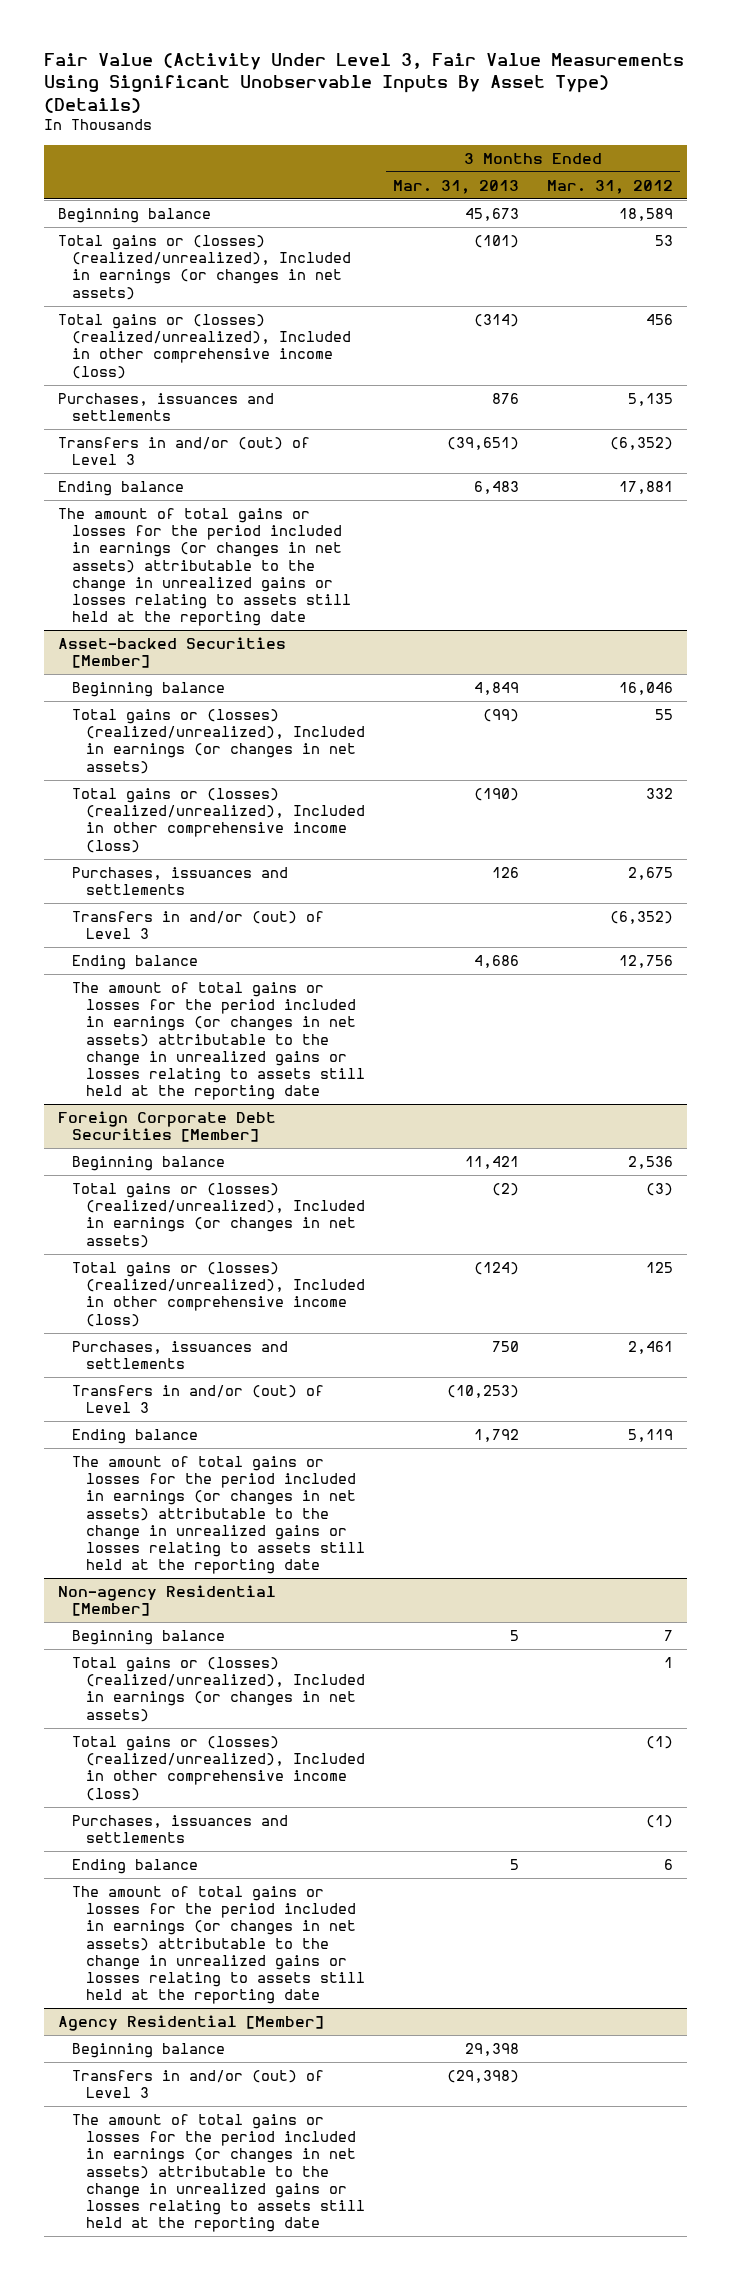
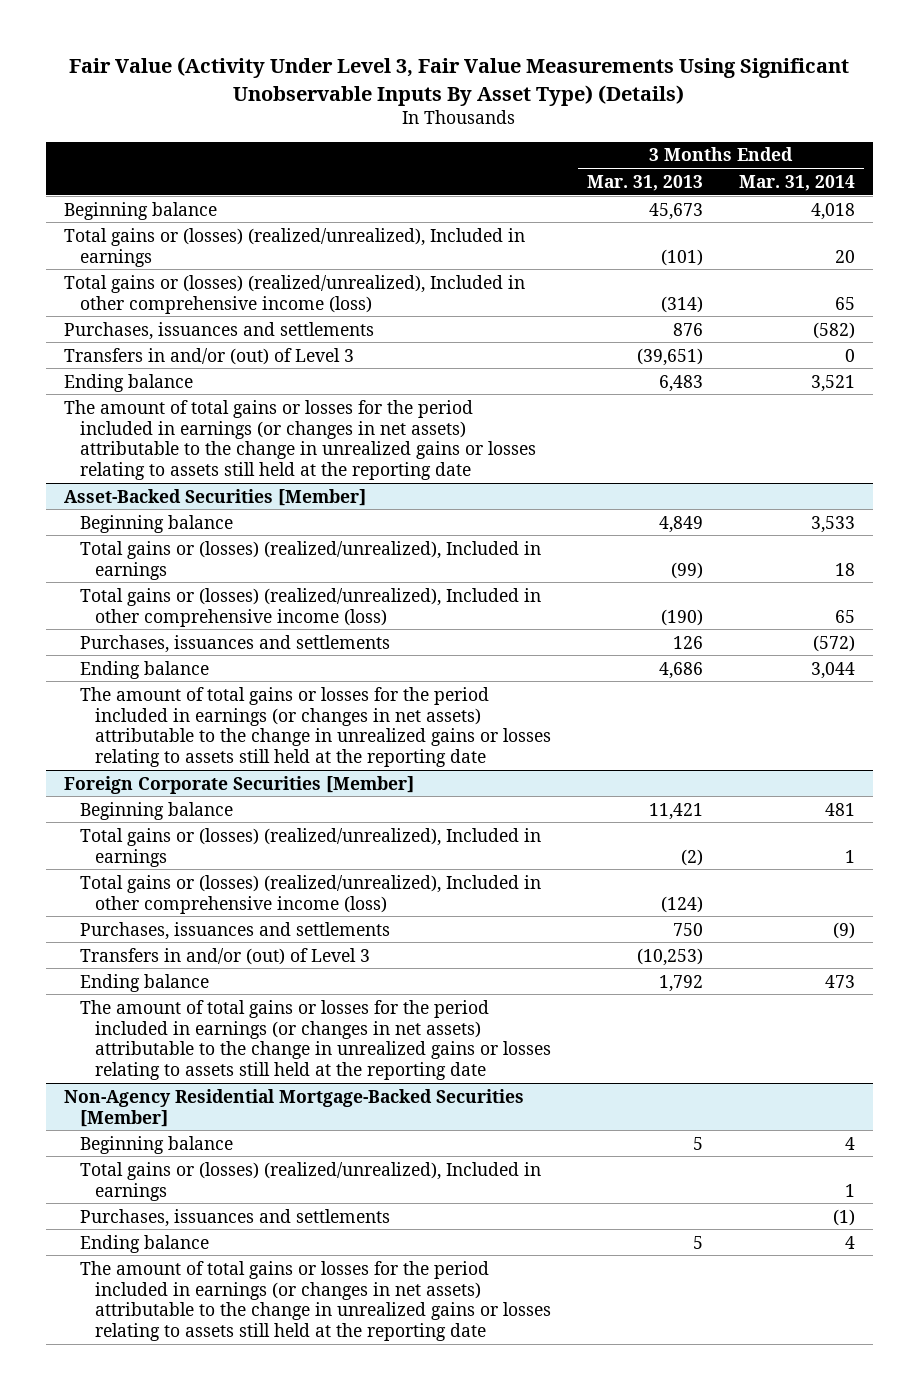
- | 3 Months Ended Mar. 31, 2013 | 3 Months Ended Mar. 31, 2012
+ | 3 Months Ended Mar. 31, 2013 | 3 Months Ended Mar. 31, 2014
- Total gains or (losses) (realized/unrealized), Included in earnings (or changes in net assets) | (101) | 53
+ Total gains or (losses) (realized/unrealized), Included in earnings | (101) | 20
- Asset-backed Securities [Member]
+ Asset-Backed Securities [Member]
- Total gains or (losses) (realized/unrealized), Included in earnings (or changes in net assets) | (99) | 55
+ Total gains or (losses) (realized/unrealized), Included in earnings | (99) | 18
- Transfers in and/or (out) of Level 3 | | (6,352)
- Foreign Corporate Debt Securities [Member]
+ Foreign Corporate Securities [Member]
- Total gains or (losses) (realized/unrealized), Included in earnings (or changes in net assets) | (2) | (3)
+ Total gains or (losses) (realized/unrealized), Included in earnings | (2) | 1
- Non-agency Residential [Member]
+ Non-Agency Residential Mortgage-Backed Securities [Member]
- Total gains or (losses) (realized/unrealized), Included in earnings (or changes in net assets) | | 1
- Total gains or (losses) (realized/unrealized), Included in other comprehensive income (loss) | | (1)
+ Total gains or (losses) (realized/unrealized), Included in earnings | | 1
- Agency Residential [Member]
- Beginning balance | 29,398 |
- Transfers in and/or (out) of Level 3 | (29,398) |
- The amount of total gains or losses for the period included in earnings (or changes in net assets) attributable to the change in unrealized gains or losses relating to assets still held at the reporting date

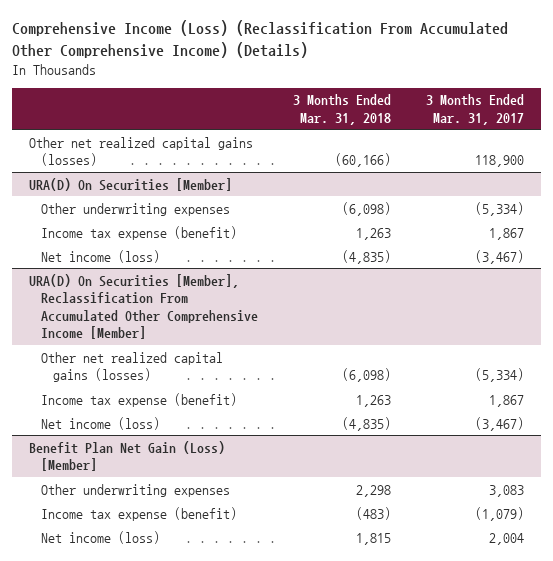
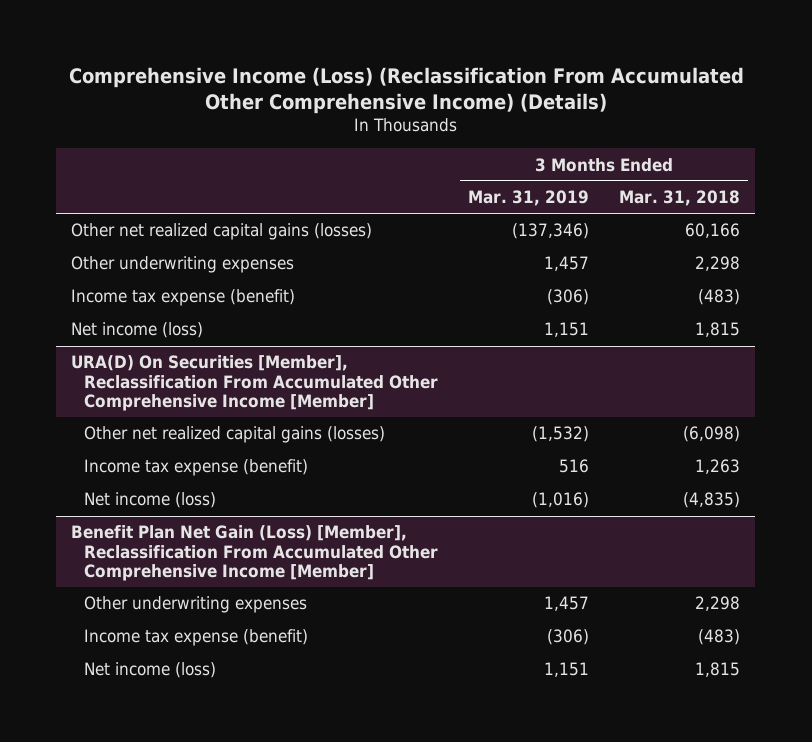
- | 3 Months Ended Mar. 31, 2018 | 3 Months Ended Mar. 31, 2017
+ | 3 Months Ended Mar. 31, 2019 | 3 Months Ended Mar. 31, 2018
- Other net realized capital gains (losses) | (60,166) | 118,900
- URA(D) On Securities [Member]
- Other underwriting expenses | (6,098) | (5,334)
- Income tax expense (benefit) | 1,263 | 1,867
- Net income (loss) | (4,835) | (3,467)
+ Other net realized capital gains (losses) | (137,346) | 60,166
+ Other underwriting expenses | 1,457 | 2,298
+ Income tax expense (benefit) | (306) | (483)
+ Net income (loss) | 1,151 | 1,815
- Benefit Plan Net Gain (Loss) [Member]
+ Benefit Plan Net Gain (Loss) [Member], Reclassification From Accumulated Other Comprehensive Income [Member]

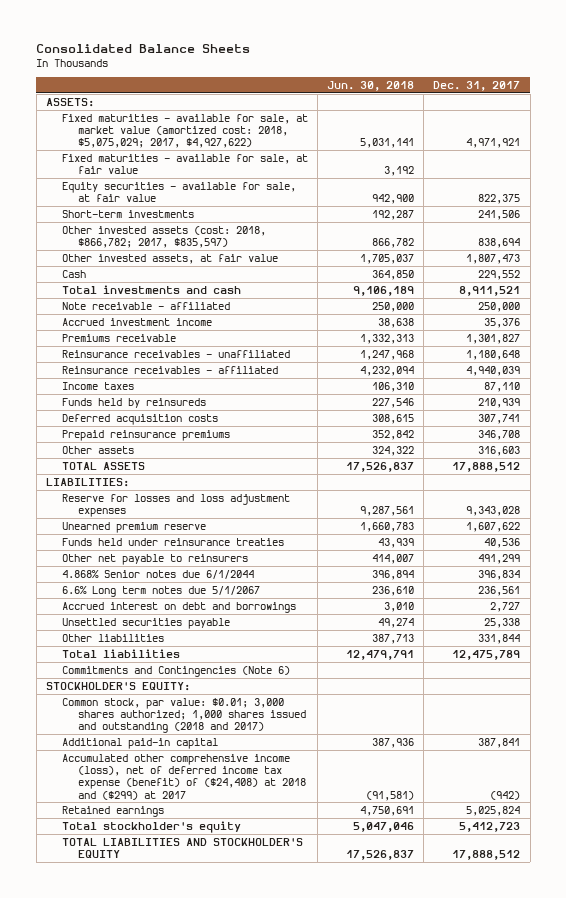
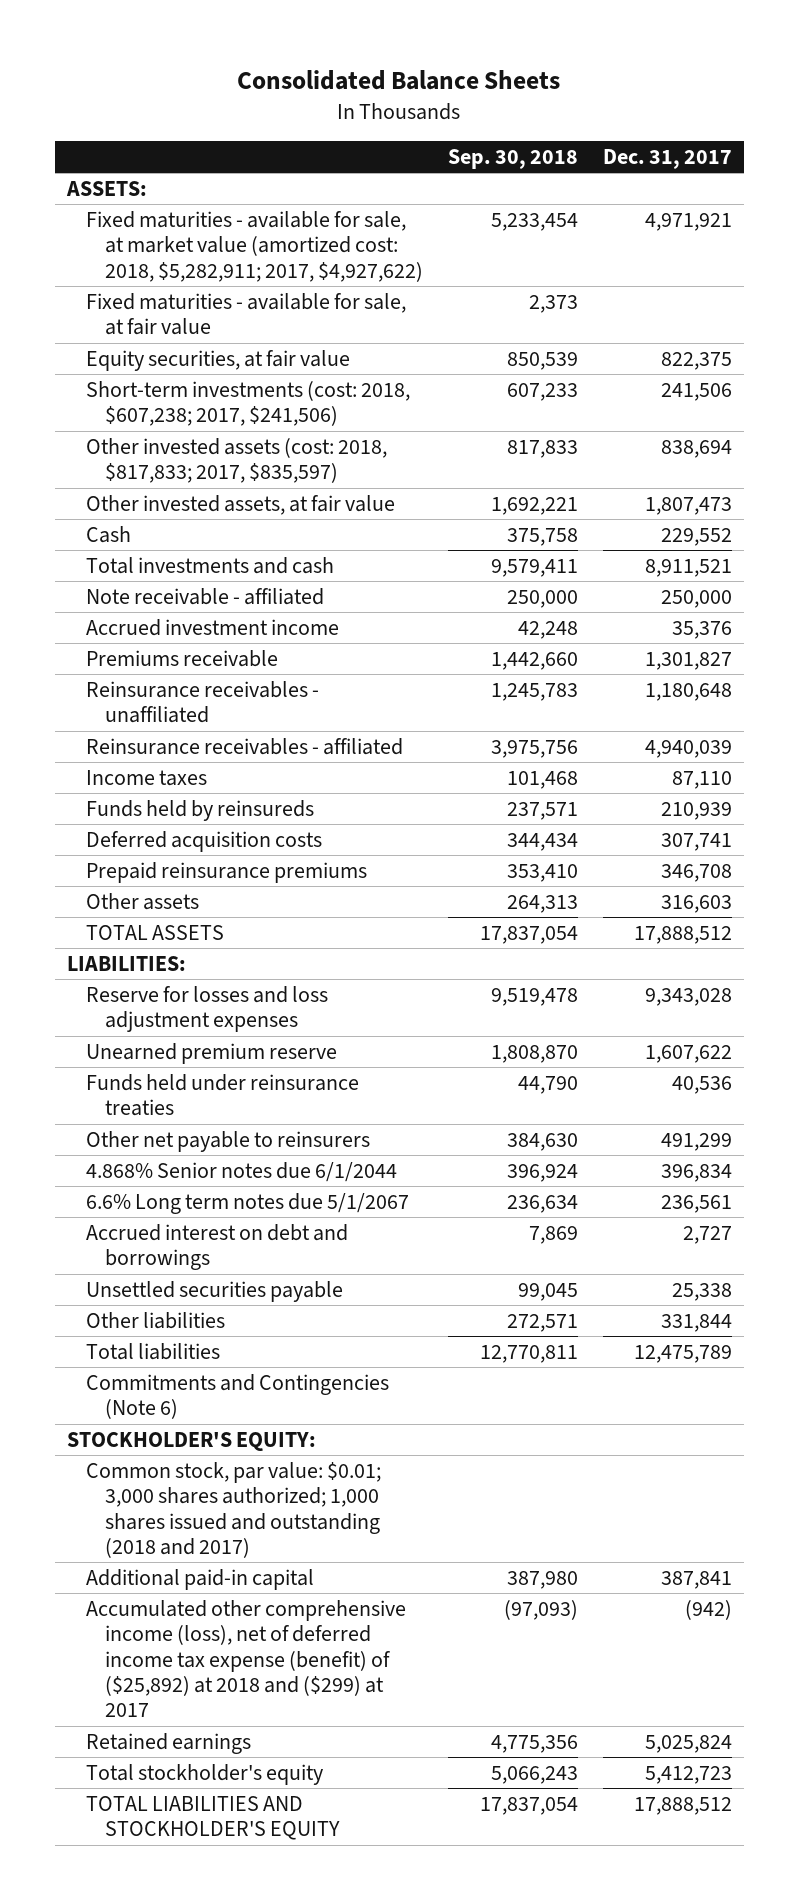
- | Jun. 30, 2018 | Dec. 31, 2017
+ | Sep. 30, 2018 | Dec. 31, 2017
- Fixed maturities - available for sale, at market value (amortized cost: 2018, $5,075,029; 2017, $4,927,622) | 5,031,141 | 4,971,921
+ Fixed maturities - available for sale, at market value (amortized cost: 2018, $5,282,911; 2017, $4,927,622) | 5,233,454 | 4,971,921
- Equity securities - available for sale, at fair value | 942,900 | 822,375
- Short-term investments | 192,287 | 241,506
- Other invested assets (cost: 2018, $866,782; 2017, $835,597) | 866,782 | 838,694
+ Equity securities, at fair value | 850,539 | 822,375
+ Short-term investments (cost: 2018, $607,238; 2017, $241,506) | 607,233 | 241,506
+ Other invested assets (cost: 2018, $817,833; 2017, $835,597) | 817,833 | 838,694
- Accumulated other comprehensive income (loss), net of deferred income tax expense (benefit) of ($24,408) at 2018 and ($299) at 2017 | (91,581) | (942)
+ Accumulated other comprehensive income (loss), net of deferred income tax expense (benefit) of ($25,892) at 2018 and ($299) at 2017 | (97,093) | (942)

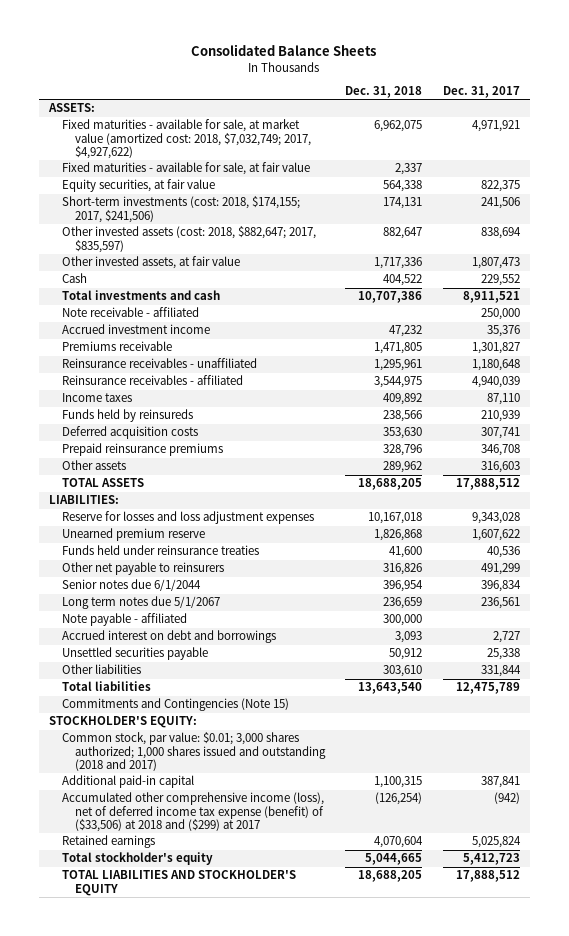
- | Sep. 30, 2018 | Dec. 31, 2017
+ | Dec. 31, 2018 | Dec. 31, 2017
- Fixed maturities - available for sale, at market value (amortized cost: 2018, $5,282,911; 2017, $4,927,622) | 5,233,454 | 4,971,921
+ Fixed maturities - available for sale, at market value (amortized cost: 2018, $7,032,749; 2017, $4,927,622) | 6,962,075 | 4,971,921
- Short-term investments (cost: 2018, $607,238; 2017, $241,506) | 607,233 | 241,506
- Other invested assets (cost: 2018, $817,833; 2017, $835,597) | 817,833 | 838,694
+ Short-term investments (cost: 2018, $174,155; 2017, $241,506) | 174,131 | 241,506
+ Other invested assets (cost: 2018, $882,647; 2017, $835,597) | 882,647 | 838,694
- 4.868% Senior notes due 6/1/2044 | 396,924 | 396,834
- 6.6% Long term notes due 5/1/2067 | 236,634 | 236,561
+ Senior notes due 6/1/2044 | 396,954 | 396,834
+ Long term notes due 5/1/2067 | 236,659 | 236,561
+ Note payable - affiliated | 300,000 |
- Commitments and Contingencies (Note 6)
+ Commitments and Contingencies (Note 15)
- Accumulated other comprehensive income (loss), net of deferred income tax expense (benefit) of ($25,892) at 2018 and ($299) at 2017 | (97,093) | (942)
+ Accumulated other comprehensive income (loss), net of deferred income tax expense (benefit) of ($33,506) at 2018 and ($299) at 2017 | (126,254) | (942)

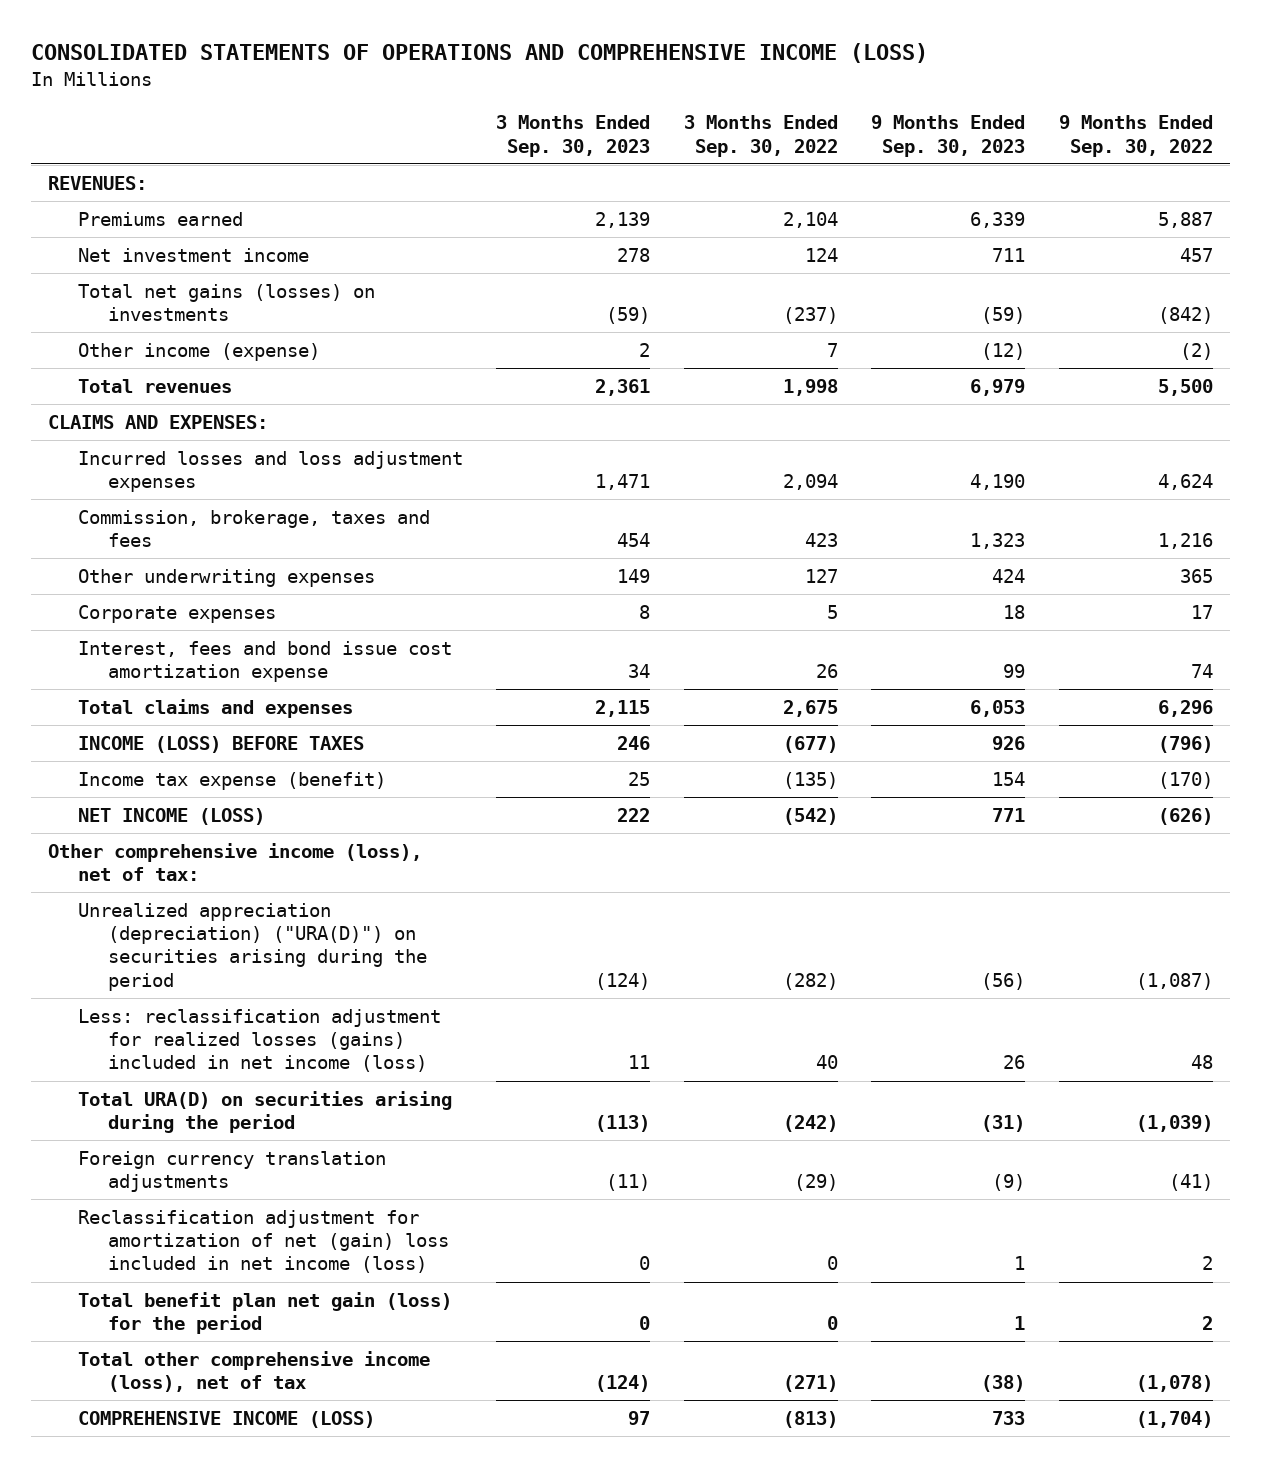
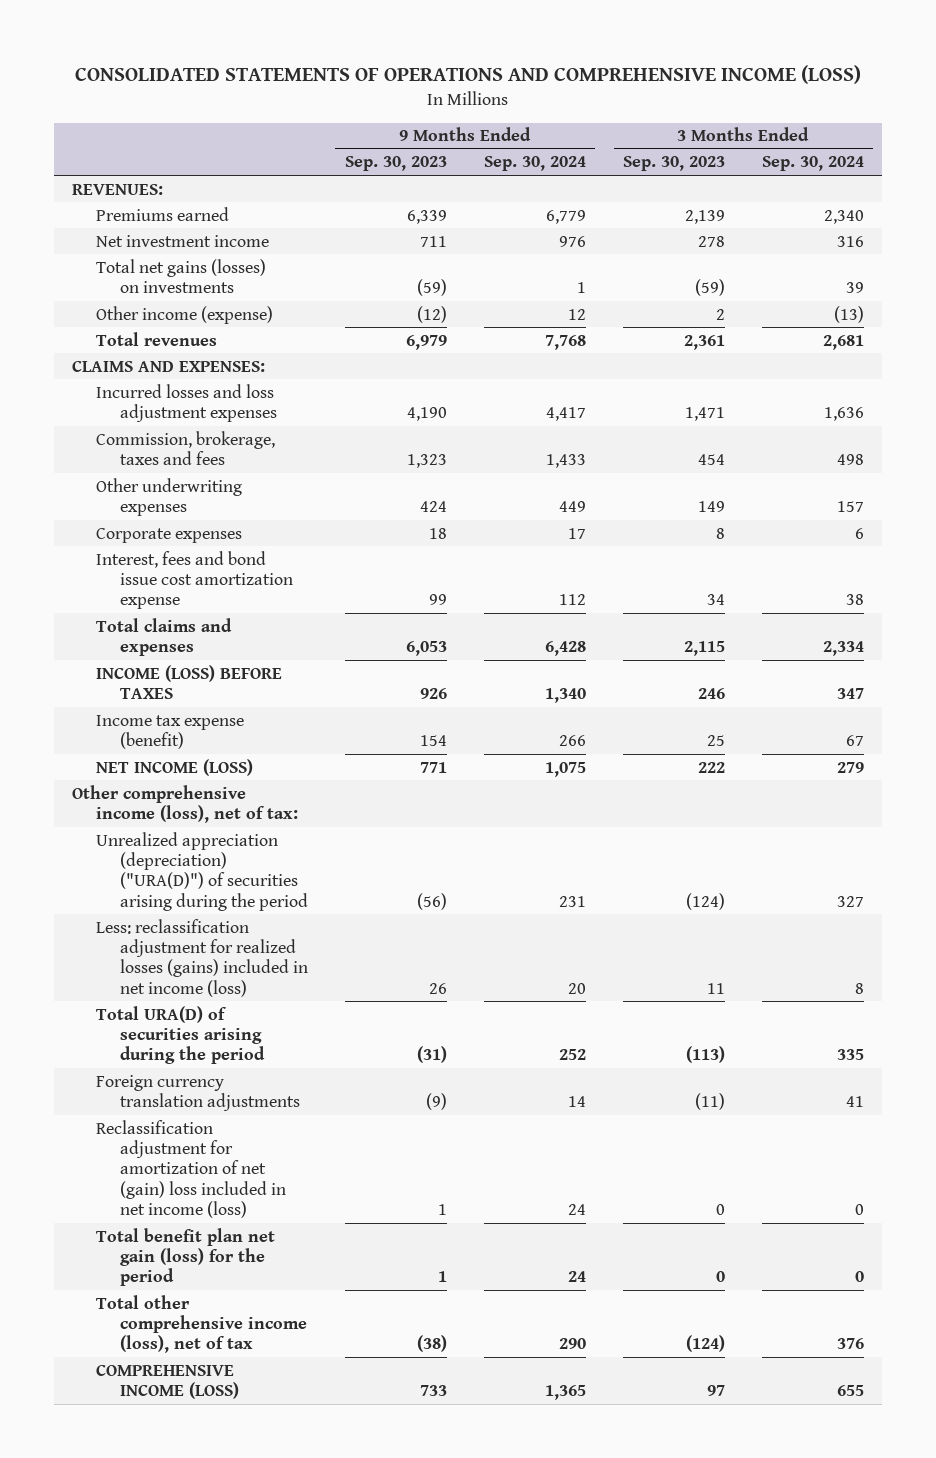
- | 3 Months Ended Sep. 30, 2023 | 3 Months Ended Sep. 30, 2022 | 9 Months Ended Sep. 30, 2023 | 9 Months Ended Sep. 30, 2022
+ | 9 Months Ended Sep. 30, 2023 | 9 Months Ended Sep. 30, 2024 | 3 Months Ended Sep. 30, 2023 | 3 Months Ended Sep. 30, 2024
- Unrealized appreciation (depreciation) ("URA(D)") on securities arising during the period | (124) | (282) | (56) | (1,087)
+ Unrealized appreciation (depreciation) ("URA(D)") of securities arising during the period | (56) | 231 | (124) | 327
- Total URA(D) on securities arising during the period | (113) | (242) | (31) | (1,039)
+ Total URA(D) of securities arising during the period | (31) | 252 | (113) | 335

